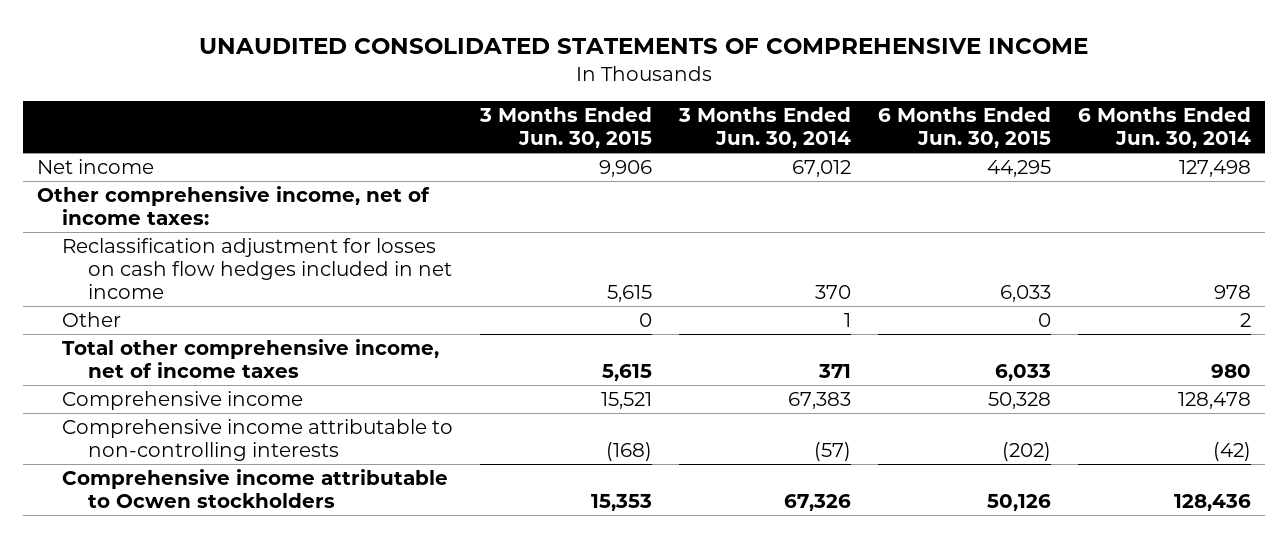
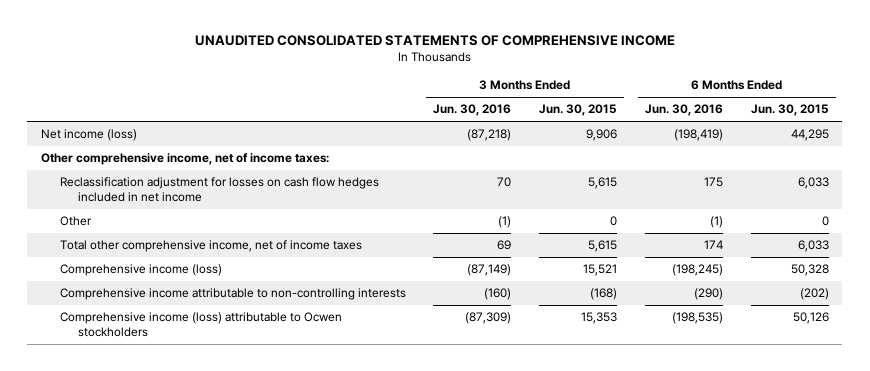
- | 3 Months Ended Jun. 30, 2015 | 3 Months Ended Jun. 30, 2014 | 6 Months Ended Jun. 30, 2015 | 6 Months Ended Jun. 30, 2014
+ | 3 Months Ended Jun. 30, 2016 | 3 Months Ended Jun. 30, 2015 | 6 Months Ended Jun. 30, 2016 | 6 Months Ended Jun. 30, 2015
- Net income | 9,906 | 67,012 | 44,295 | 127,498
+ Net income (loss) | (87,218) | 9,906 | (198,419) | 44,295
- Comprehensive income | 15,521 | 67,383 | 50,328 | 128,478
+ Comprehensive income (loss) | (87,149) | 15,521 | (198,245) | 50,328
- Comprehensive income attributable to Ocwen stockholders | 15,353 | 67,326 | 50,126 | 128,436
+ Comprehensive income (loss) attributable to Ocwen stockholders | (87,309) | 15,353 | (198,535) | 50,126

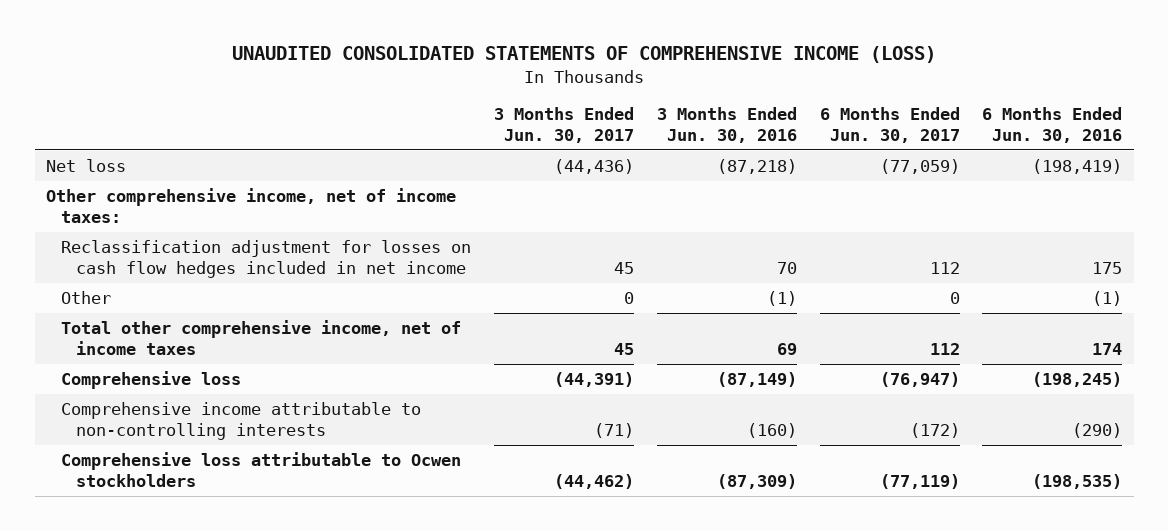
- UNAUDITED CONSOLIDATED STATEMENTS OF COMPREHENSIVE INCOME
+ UNAUDITED CONSOLIDATED STATEMENTS OF COMPREHENSIVE INCOME (LOSS)
- | 3 Months Ended Jun. 30, 2016 | 3 Months Ended Jun. 30, 2015 | 6 Months Ended Jun. 30, 2016 | 6 Months Ended Jun. 30, 2015
+ | 3 Months Ended Jun. 30, 2017 | 3 Months Ended Jun. 30, 2016 | 6 Months Ended Jun. 30, 2017 | 6 Months Ended Jun. 30, 2016
- Net income (loss) | (87,218) | 9,906 | (198,419) | 44,295
+ Net loss | (44,436) | (87,218) | (77,059) | (198,419)
- Comprehensive income (loss) | (87,149) | 15,521 | (198,245) | 50,328
+ Comprehensive loss | (44,391) | (87,149) | (76,947) | (198,245)
- Comprehensive income (loss) attributable to Ocwen stockholders | (87,309) | 15,353 | (198,535) | 50,126
+ Comprehensive loss attributable to Ocwen stockholders | (44,462) | (87,309) | (77,119) | (198,535)

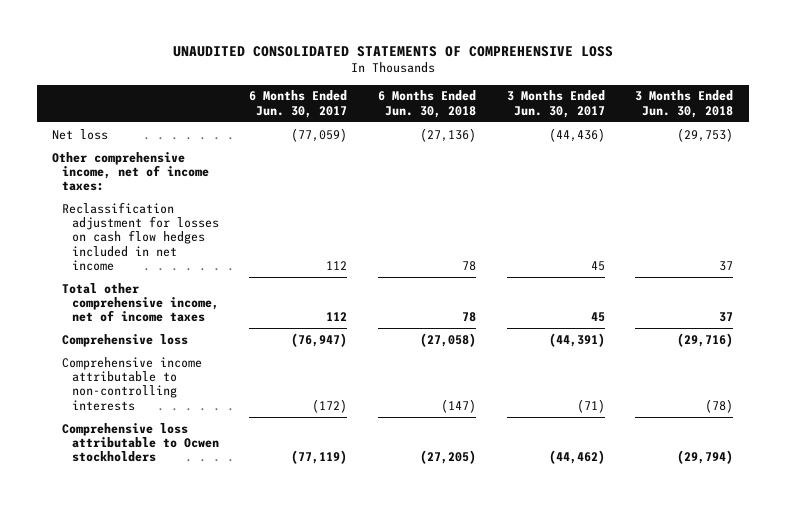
- UNAUDITED CONSOLIDATED STATEMENTS OF COMPREHENSIVE INCOME (LOSS)
+ UNAUDITED CONSOLIDATED STATEMENTS OF COMPREHENSIVE LOSS
- | 3 Months Ended Jun. 30, 2017 | 3 Months Ended Jun. 30, 2016 | 6 Months Ended Jun. 30, 2017 | 6 Months Ended Jun. 30, 2016
+ | 6 Months Ended Jun. 30, 2017 | 6 Months Ended Jun. 30, 2018 | 3 Months Ended Jun. 30, 2017 | 3 Months Ended Jun. 30, 2018
- Other | 0 | (1) | 0 | (1)

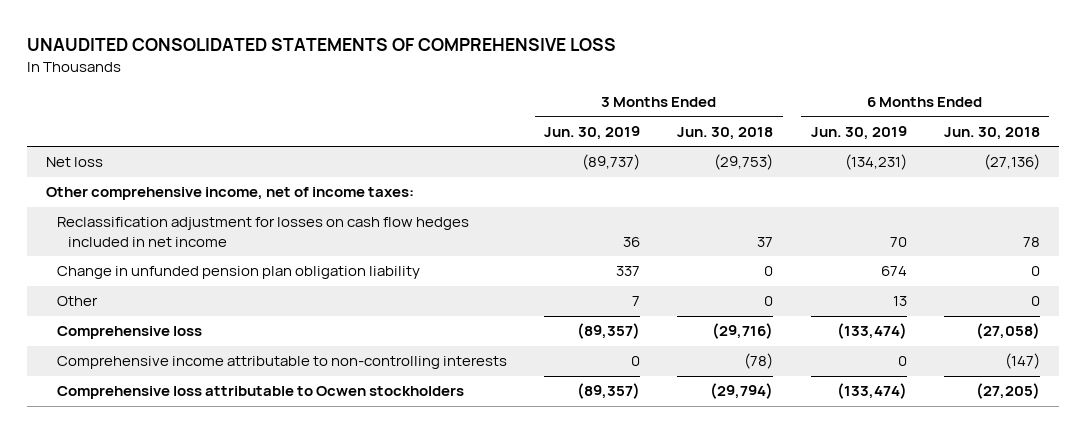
- | 6 Months Ended Jun. 30, 2017 | 6 Months Ended Jun. 30, 2018 | 3 Months Ended Jun. 30, 2017 | 3 Months Ended Jun. 30, 2018
+ | 3 Months Ended Jun. 30, 2019 | 3 Months Ended Jun. 30, 2018 | 6 Months Ended Jun. 30, 2019 | 6 Months Ended Jun. 30, 2018
- Total other comprehensive income, net of income taxes | 112 | 78 | 45 | 37
+ Change in unfunded pension plan obligation liability | 337 | 0 | 674 | 0
+ Other | 7 | 0 | 13 | 0

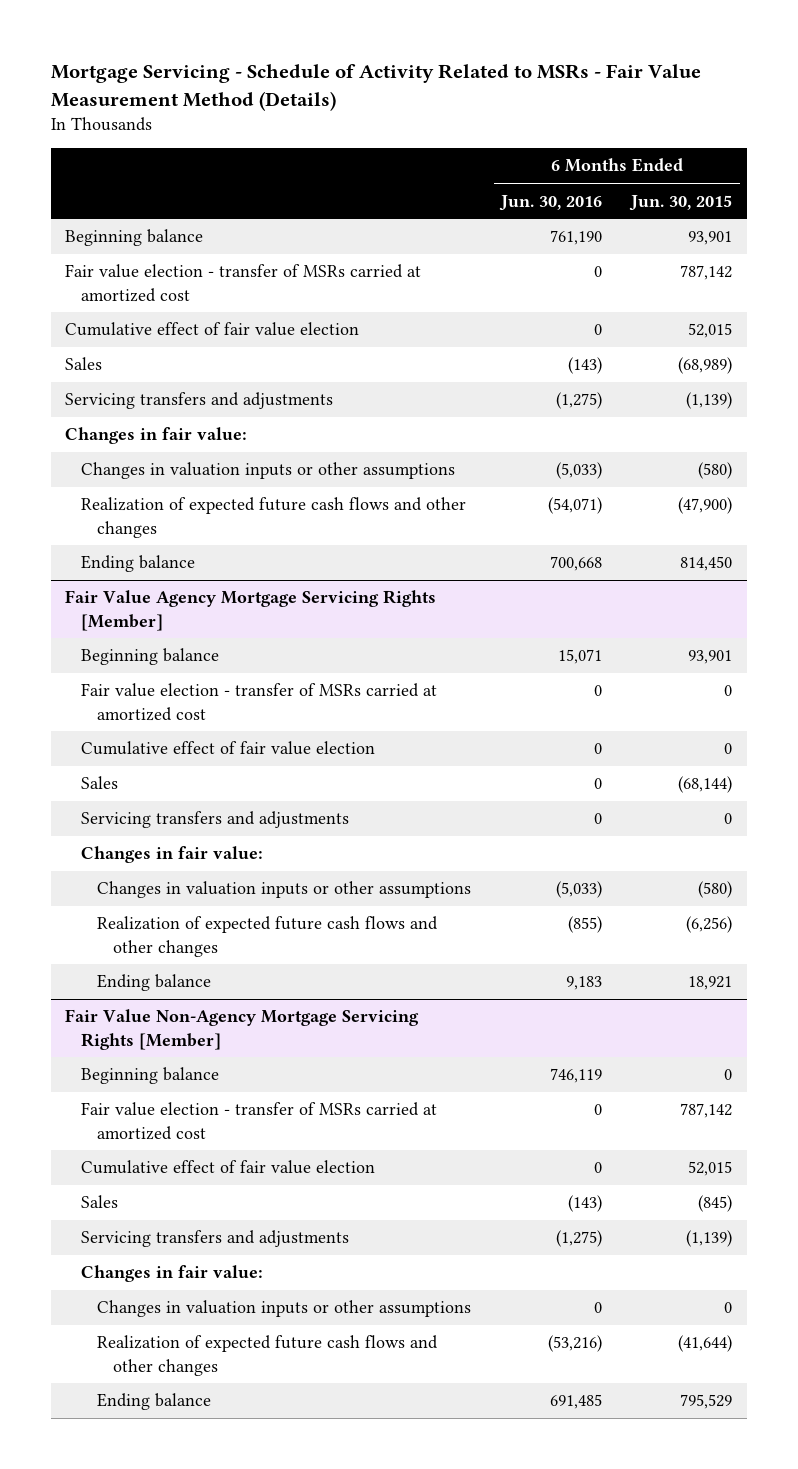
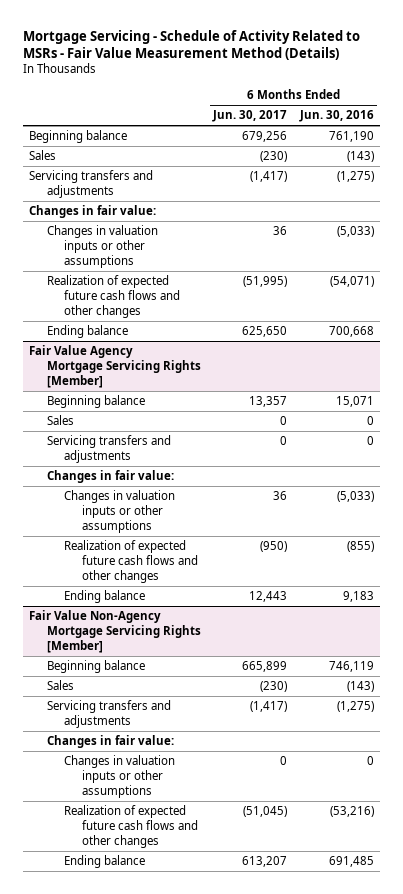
- | 6 Months Ended Jun. 30, 2016 | 6 Months Ended Jun. 30, 2015
+ | 6 Months Ended Jun. 30, 2017 | 6 Months Ended Jun. 30, 2016
- Fair value election - transfer of MSRs carried at amortized cost | 0 | 787,142
- Cumulative effect of fair value election | 0 | 52,015
@ Fair Value Agency Mortgage Servicing Rights [Member]
- Fair value election - transfer of MSRs carried at amortized cost | 0 | 0
- Cumulative effect of fair value election | 0 | 0
@ Fair Value Non-Agency Mortgage Servicing Rights [Member]
- Fair value election - transfer of MSRs carried at amortized cost | 0 | 787,142
- Cumulative effect of fair value election | 0 | 52,015

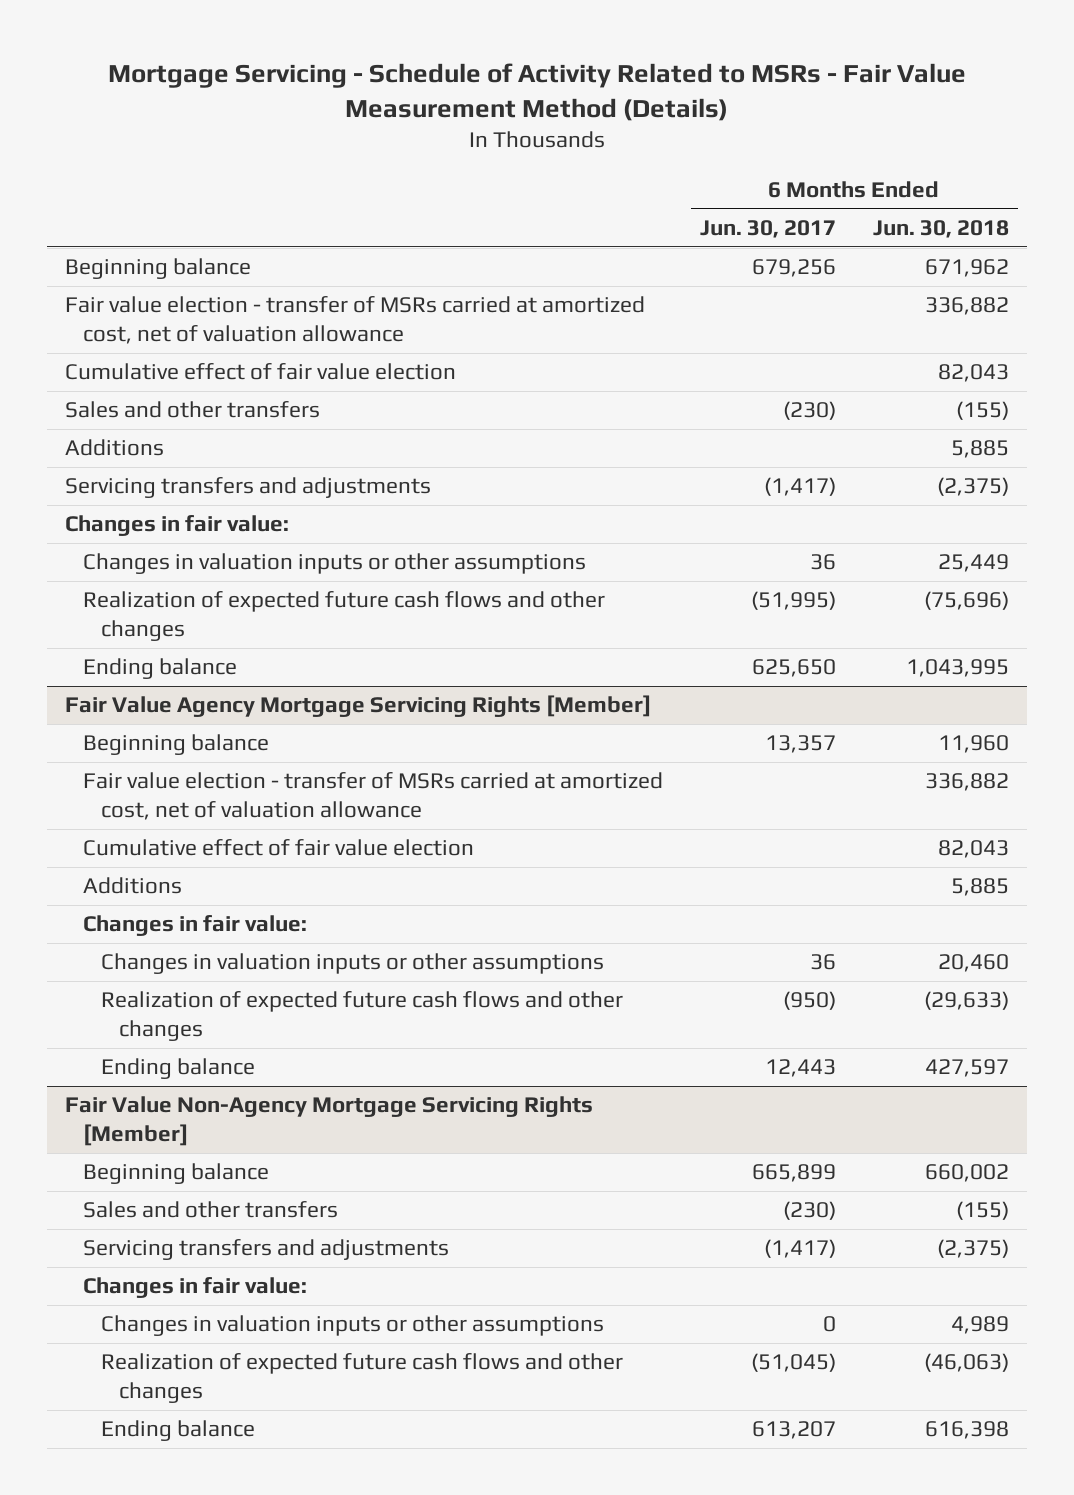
- | 6 Months Ended Jun. 30, 2017 | 6 Months Ended Jun. 30, 2016
+ | 6 Months Ended Jun. 30, 2017 | 6 Months Ended Jun. 30, 2018
- Sales | (230) | (143)
+ Fair value election - transfer of MSRs carried at amortized cost, net of valuation allowance | | 336,882
+ Cumulative effect of fair value election | | 82,043
+ Sales and other transfers | (230) | (155)
+ Additions | | 5,885
@ Fair Value Agency Mortgage Servicing Rights [Member]
- Sales | 0 | 0
- Servicing transfers and adjustments | 0 | 0
+ Fair value election - transfer of MSRs carried at amortized cost, net of valuation allowance | | 336,882
+ Cumulative effect of fair value election | | 82,043
+ Additions | | 5,885
@ Fair Value Non-Agency Mortgage Servicing Rights [Member]
- Sales | (230) | (143)
+ Sales and other transfers | (230) | (155)

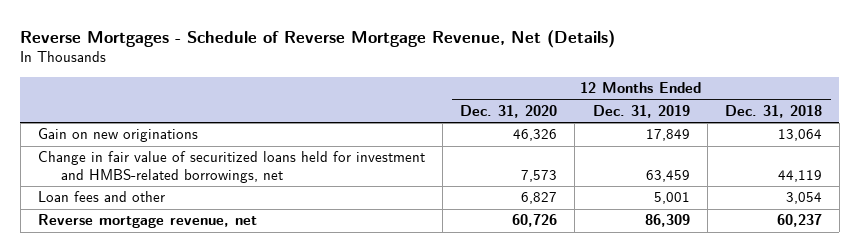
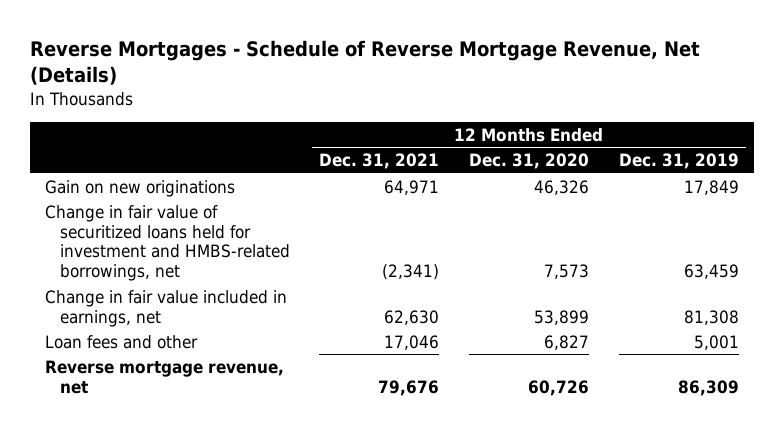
- | 12 Months Ended Dec. 31, 2020 | 12 Months Ended Dec. 31, 2019 | 12 Months Ended Dec. 31, 2018
+ | 12 Months Ended Dec. 31, 2021 | 12 Months Ended Dec. 31, 2020 | 12 Months Ended Dec. 31, 2019
+ Change in fair value included in earnings, net | 62,630 | 53,899 | 81,308

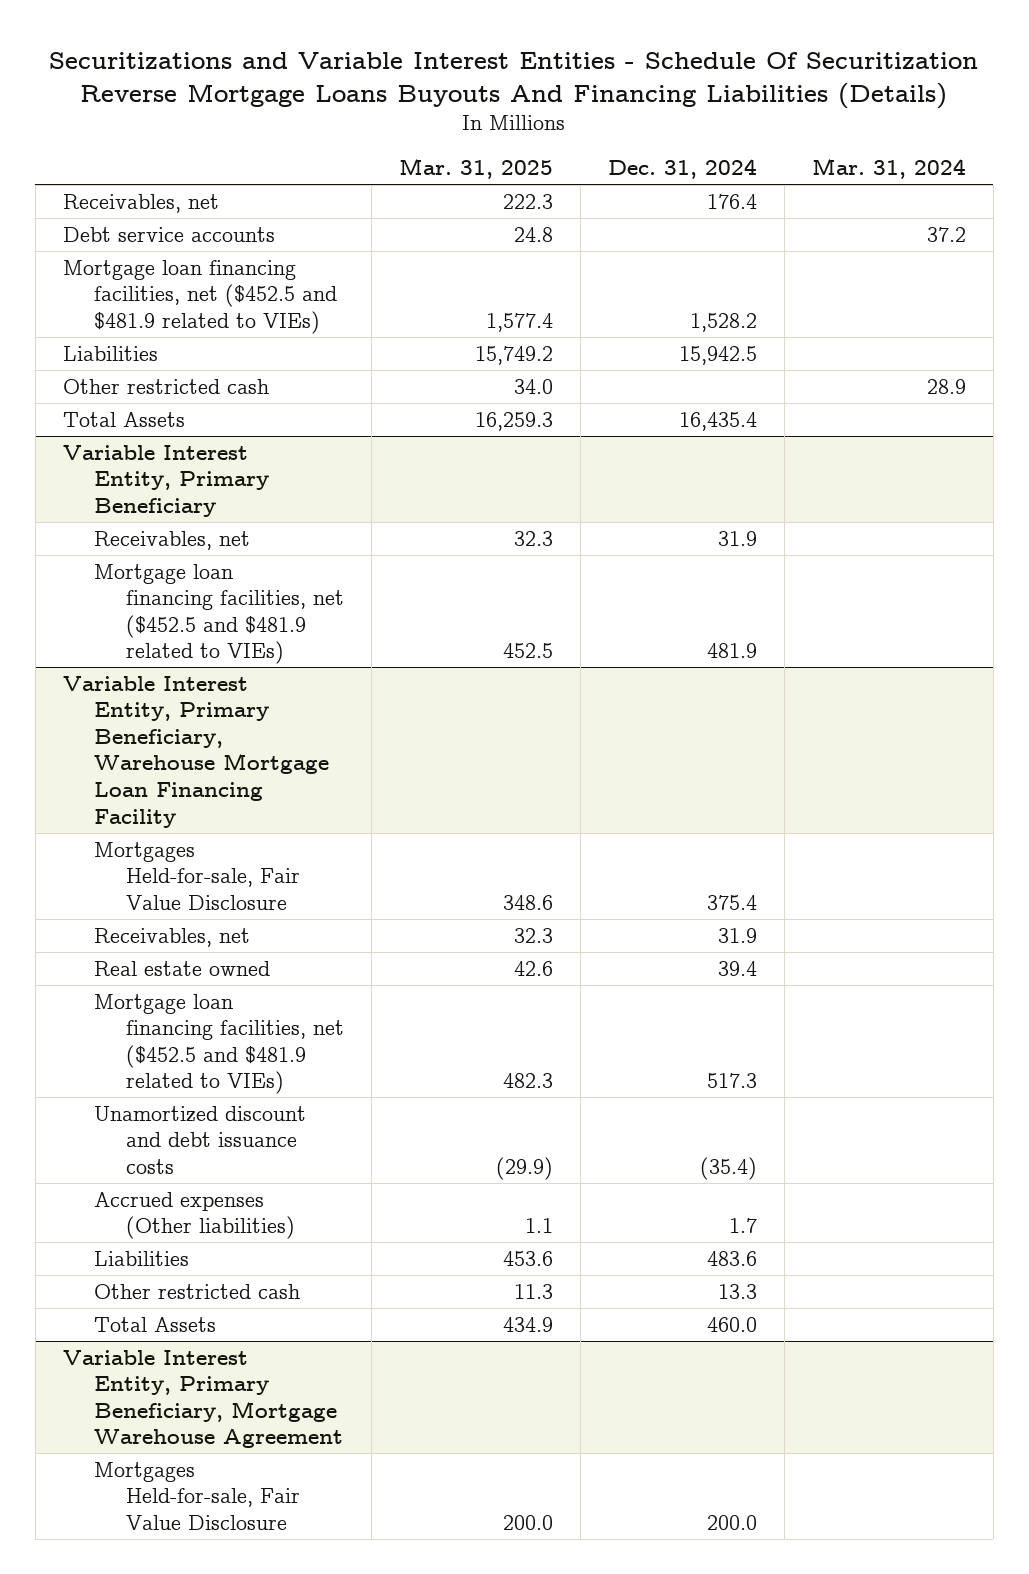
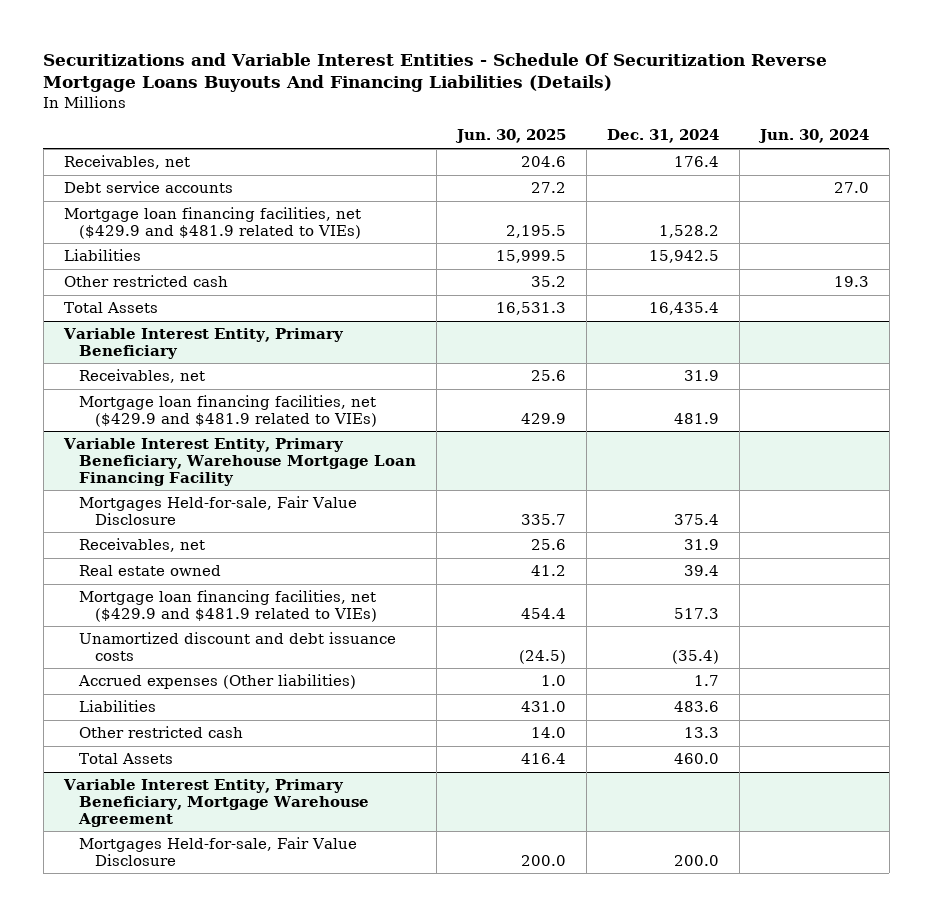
- | Mar. 31, 2025 | Dec. 31, 2024 | Mar. 31, 2024
+ | Jun. 30, 2025 | Dec. 31, 2024 | Jun. 30, 2024
- Mortgage loan financing facilities, net ($452.5 and $481.9 related to VIEs) | 1,577.4 | 1,528.2 |
+ Mortgage loan financing facilities, net ($429.9 and $481.9 related to VIEs) | 2,195.5 | 1,528.2 |
@ Variable Interest Entity, Primary Beneficiary
- Mortgage loan financing facilities, net ($452.5 and $481.9 related to VIEs) | 452.5 | 481.9 |
+ Mortgage loan financing facilities, net ($429.9 and $481.9 related to VIEs) | 429.9 | 481.9 |
@ Variable Interest Entity, Primary Beneficiary, Warehouse Mortgage Loan Financing Facility
- Mortgage loan financing facilities, net ($452.5 and $481.9 related to VIEs) | 482.3 | 517.3 |
+ Mortgage loan financing facilities, net ($429.9 and $481.9 related to VIEs) | 454.4 | 517.3 |

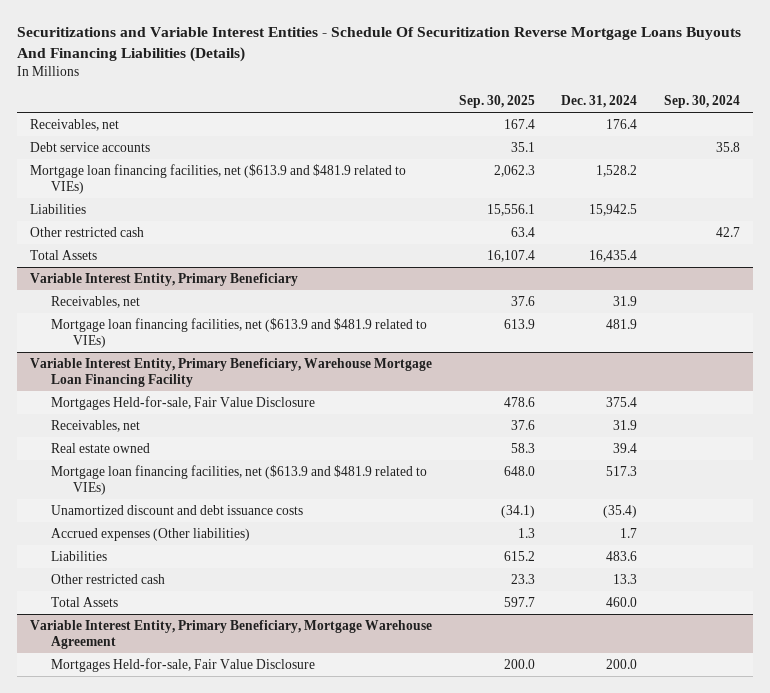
- | Jun. 30, 2025 | Dec. 31, 2024 | Jun. 30, 2024
+ | Sep. 30, 2025 | Dec. 31, 2024 | Sep. 30, 2024
- Mortgage loan financing facilities, net ($429.9 and $481.9 related to VIEs) | 2,195.5 | 1,528.2 |
+ Mortgage loan financing facilities, net ($613.9 and $481.9 related to VIEs) | 2,062.3 | 1,528.2 |
@ Variable Interest Entity, Primary Beneficiary
- Mortgage loan financing facilities, net ($429.9 and $481.9 related to VIEs) | 429.9 | 481.9 |
+ Mortgage loan financing facilities, net ($613.9 and $481.9 related to VIEs) | 613.9 | 481.9 |
@ Variable Interest Entity, Primary Beneficiary, Warehouse Mortgage Loan Financing Facility
- Mortgage loan financing facilities, net ($429.9 and $481.9 related to VIEs) | 454.4 | 517.3 |
+ Mortgage loan financing facilities, net ($613.9 and $481.9 related to VIEs) | 648.0 | 517.3 |

